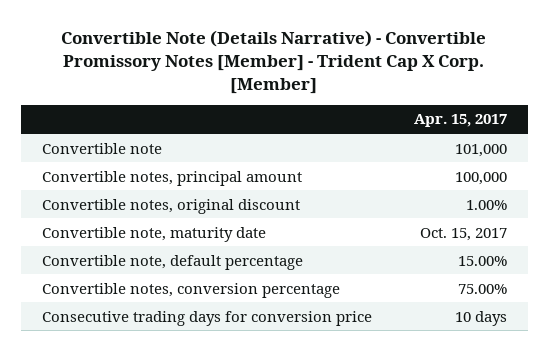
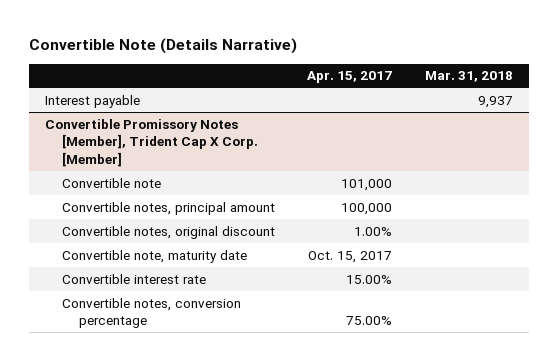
- Convertible Note (Details Narrative) - Convertible Promissory Notes [Member] - Trident Cap X Corp. [Member]
+ Convertible Note (Details Narrative)
- | Apr. 15, 2017
+ | Apr. 15, 2017 | Mar. 31, 2018
+ Interest payable | | 9,937
+ Convertible Promissory Notes [Member], Trident Cap X Corp. [Member]
- Convertible note, default percentage | 15.00%
+ Convertible interest rate | 15.00% |
- Consecutive trading days for conversion price | 10 days

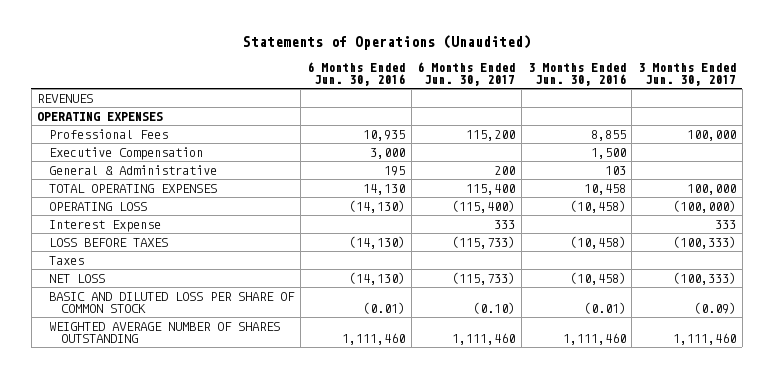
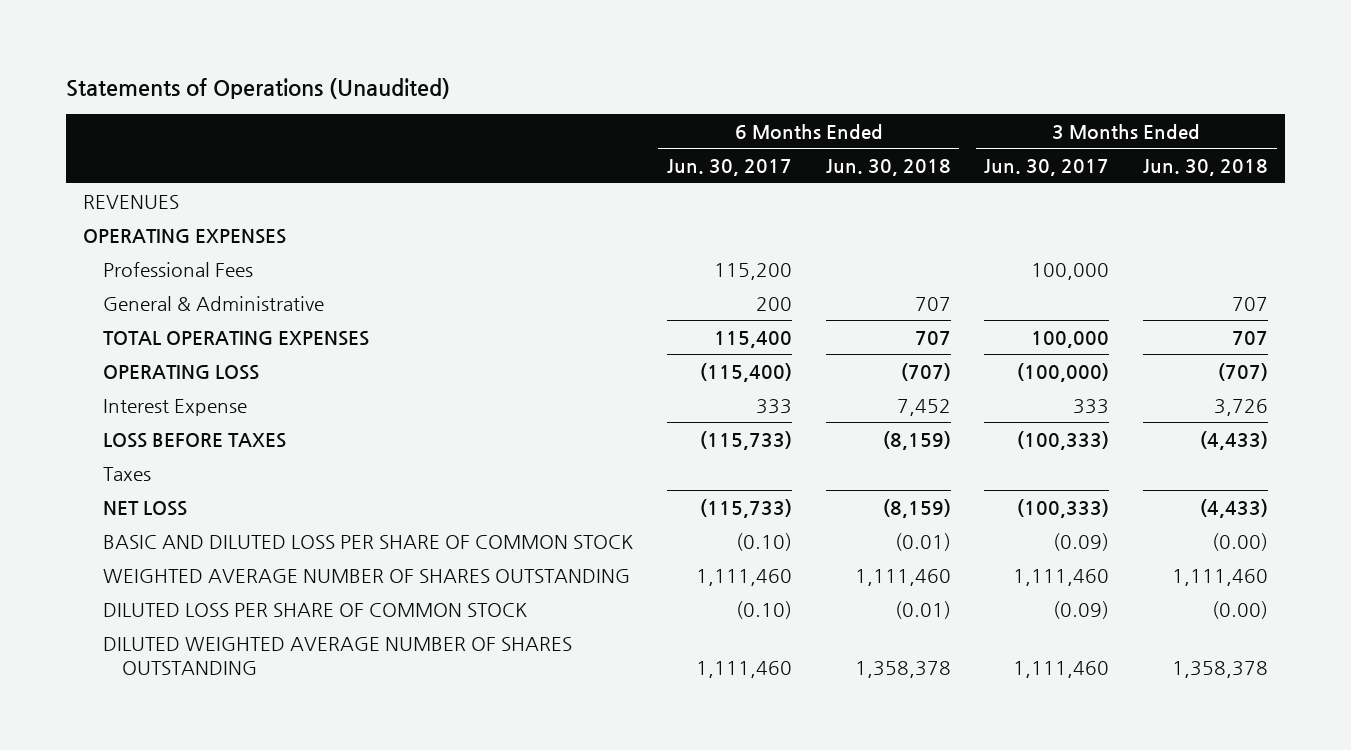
- | 6 Months Ended Jun. 30, 2016 | 6 Months Ended Jun. 30, 2017 | 3 Months Ended Jun. 30, 2016 | 3 Months Ended Jun. 30, 2017
+ | 6 Months Ended Jun. 30, 2017 | 6 Months Ended Jun. 30, 2018 | 3 Months Ended Jun. 30, 2017 | 3 Months Ended Jun. 30, 2018
- Executive Compensation | 3,000 | | 1,500 |
+ DILUTED LOSS PER SHARE OF COMMON STOCK | (0.10) | (0.01) | (0.09) | (0.00)
+ DILUTED WEIGHTED AVERAGE NUMBER OF SHARES OUTSTANDING | 1,111,460 | 1,358,378 | 1,111,460 | 1,358,378

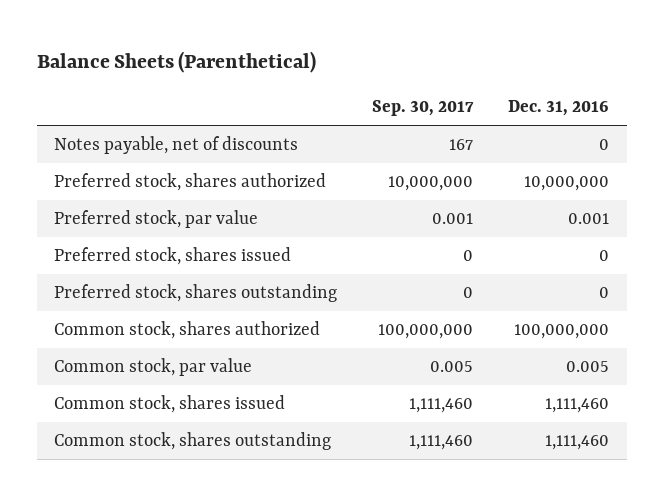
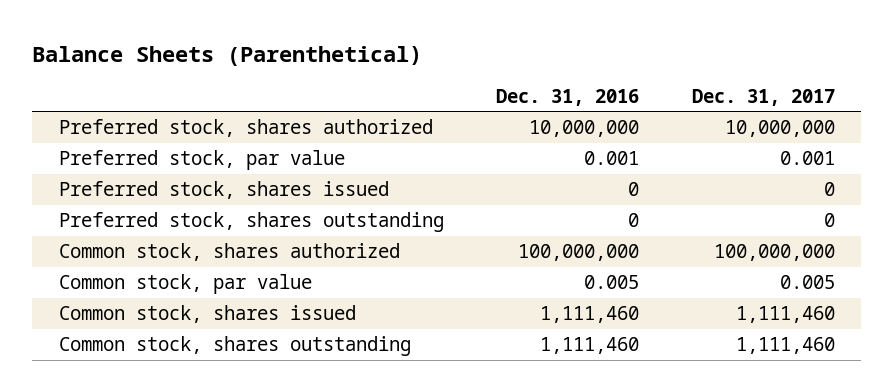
- | Sep. 30, 2017 | Dec. 31, 2016
+ | Dec. 31, 2016 | Dec. 31, 2017
- Notes payable, net of discounts | 167 | 0

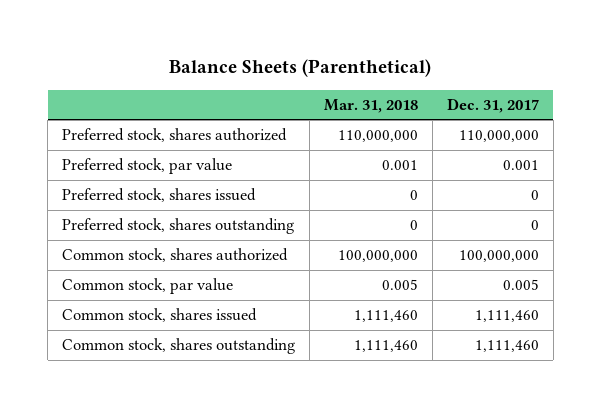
- | Dec. 31, 2016 | Dec. 31, 2017
+ | Mar. 31, 2018 | Dec. 31, 2017
- Preferred stock, shares authorized | 10,000,000 | 10,000,000
+ Preferred stock, shares authorized | 110,000,000 | 110,000,000

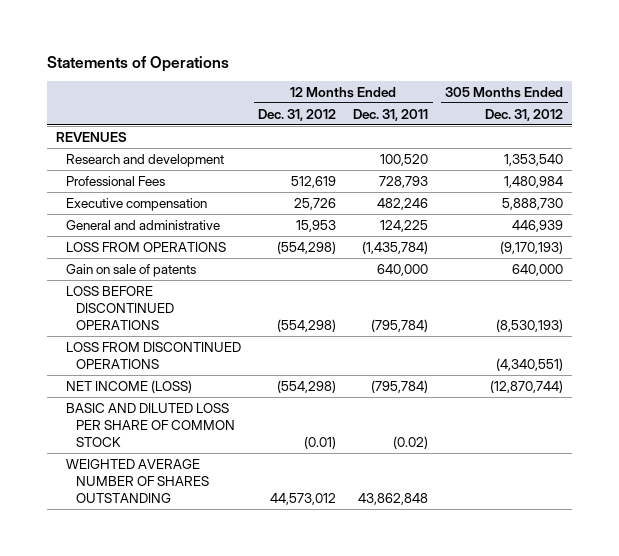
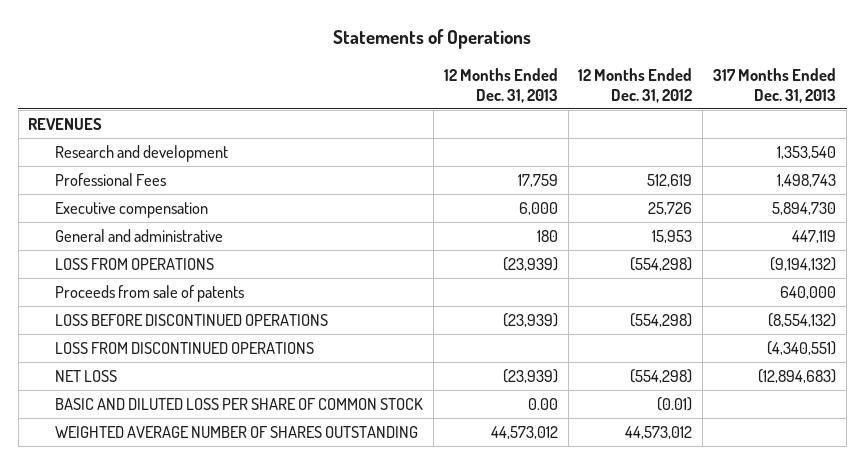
- | 12 Months Ended Dec. 31, 2012 | 12 Months Ended Dec. 31, 2011 | 305 Months Ended Dec. 31, 2012
+ | 12 Months Ended Dec. 31, 2013 | 12 Months Ended Dec. 31, 2012 | 317 Months Ended Dec. 31, 2013
- Gain on sale of patents | | 640,000 | 640,000
+ Proceeds from sale of patents | | | 640,000
- NET INCOME (LOSS) | (554,298) | (795,784) | (12,870,744)
+ NET LOSS | (23,939) | (554,298) | (12,894,683)

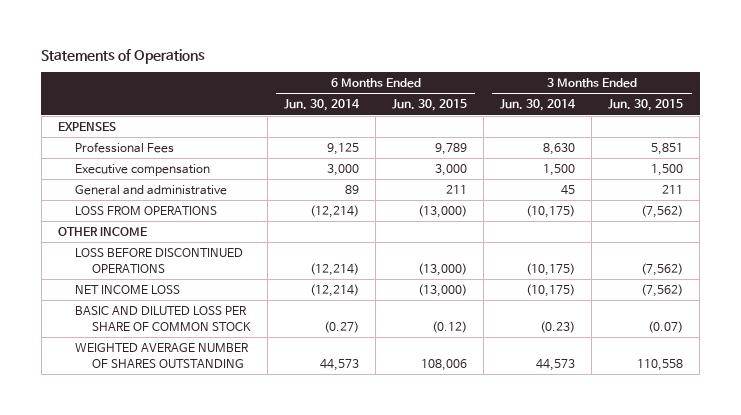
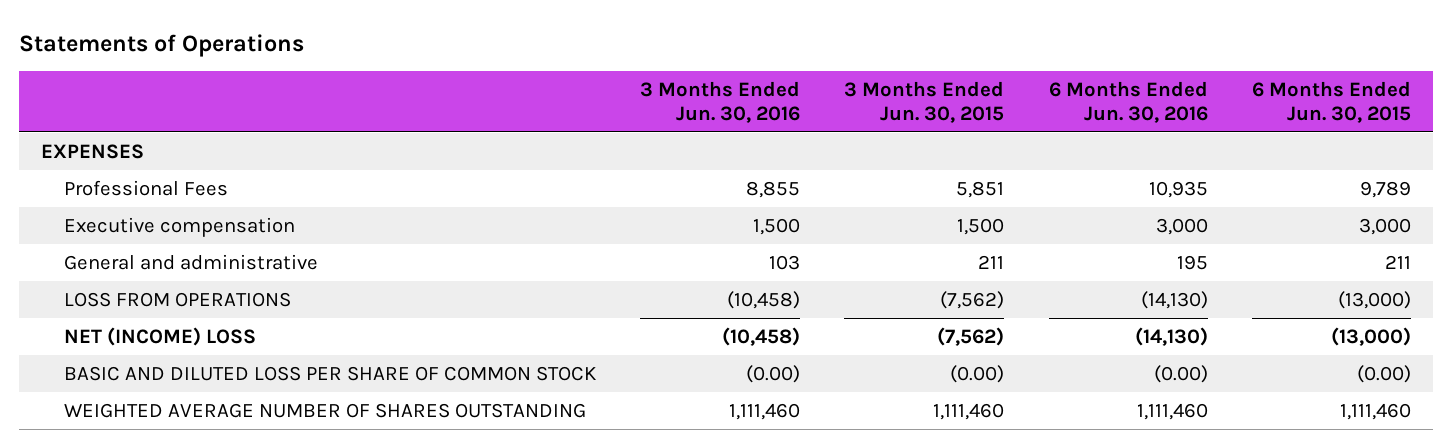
- | 6 Months Ended Jun. 30, 2014 | 6 Months Ended Jun. 30, 2015 | 3 Months Ended Jun. 30, 2014 | 3 Months Ended Jun. 30, 2015
+ | 3 Months Ended Jun. 30, 2016 | 3 Months Ended Jun. 30, 2015 | 6 Months Ended Jun. 30, 2016 | 6 Months Ended Jun. 30, 2015
- OTHER INCOME
- LOSS BEFORE DISCONTINUED OPERATIONS | (12,214) | (13,000) | (10,175) | (7,562)
- NET INCOME LOSS | (12,214) | (13,000) | (10,175) | (7,562)
- BASIC AND DILUTED LOSS PER SHARE OF COMMON STOCK | (0.27) | (0.12) | (0.23) | (0.07)
- WEIGHTED AVERAGE NUMBER OF SHARES OUTSTANDING | 44,573 | 108,006 | 44,573 | 110,558
+ NET (INCOME) LOSS | (10,458) | (7,562) | (14,130) | (13,000)
+ BASIC AND DILUTED LOSS PER SHARE OF COMMON STOCK | (0.00) | (0.00) | (0.00) | (0.00)
+ WEIGHTED AVERAGE NUMBER OF SHARES OUTSTANDING | 1,111,460 | 1,111,460 | 1,111,460 | 1,111,460

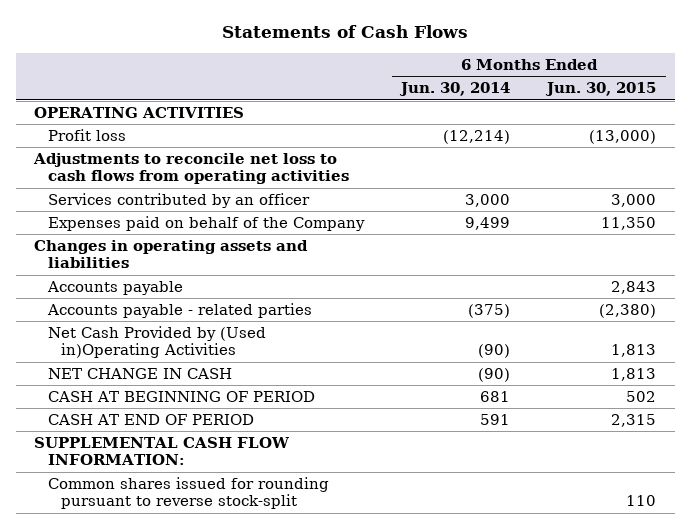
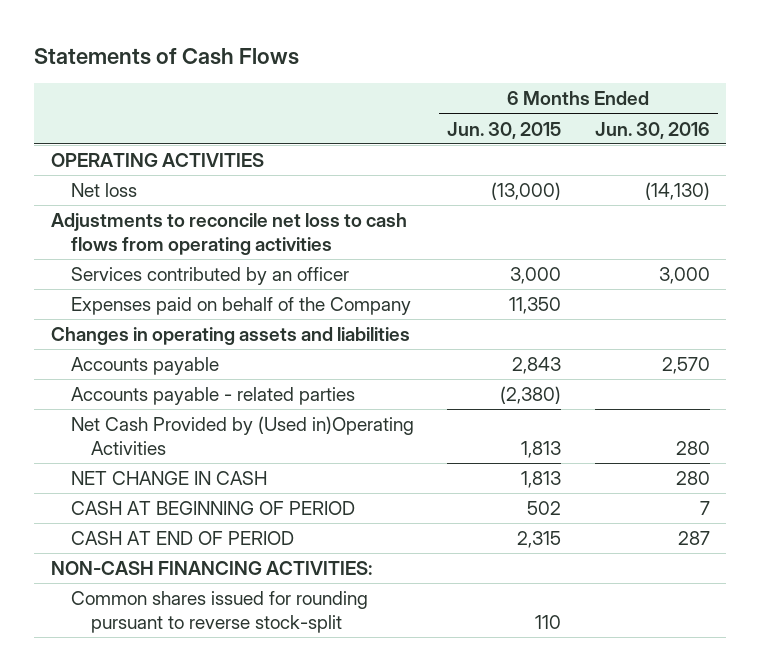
- | 6 Months Ended Jun. 30, 2014 | 6 Months Ended Jun. 30, 2015
+ | 6 Months Ended Jun. 30, 2015 | 6 Months Ended Jun. 30, 2016
- Profit loss | (12,214) | (13,000)
+ Net loss | (13,000) | (14,130)
- SUPPLEMENTAL CASH FLOW INFORMATION:
+ NON-CASH FINANCING ACTIVITIES:

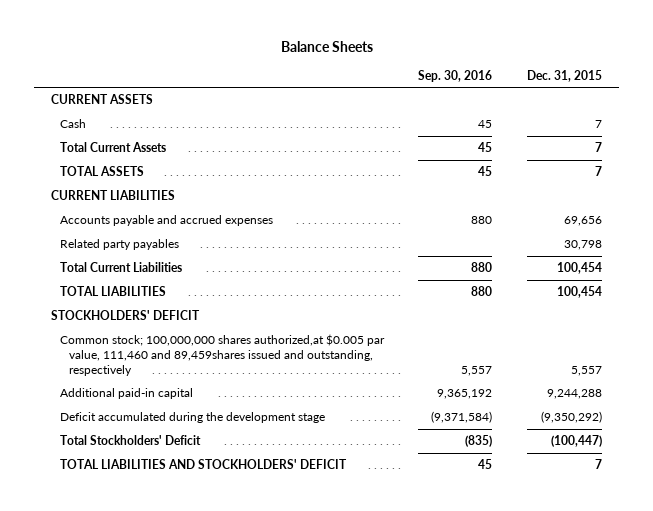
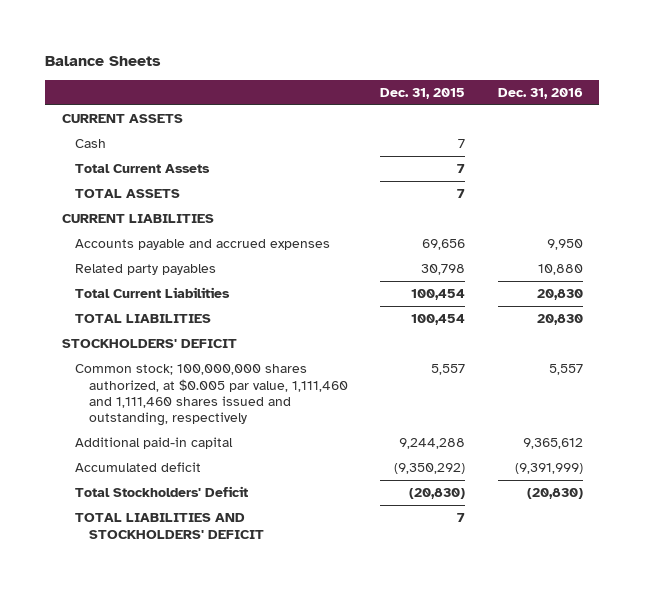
- | Sep. 30, 2016 | Dec. 31, 2015
+ | Dec. 31, 2015 | Dec. 31, 2016
- Common stock; 100,000,000 shares authorized,at $0.005 par value, 111,460 and 89,459shares issued and outstanding, respectively | 5,557 | 5,557
+ Common stock; 100,000,000 shares authorized, at $0.005 par value, 1,111,460 and 1,111,460 shares issued and outstanding, respectively | 5,557 | 5,557
- Deficit accumulated during the development stage | (9,371,584) | (9,350,292)
- Total Stockholders' Deficit | (835) | (100,447)
+ Accumulated deficit | (9,350,292) | (9,391,999)
+ Total Stockholders' Deficit | (20,830) | (20,830)

